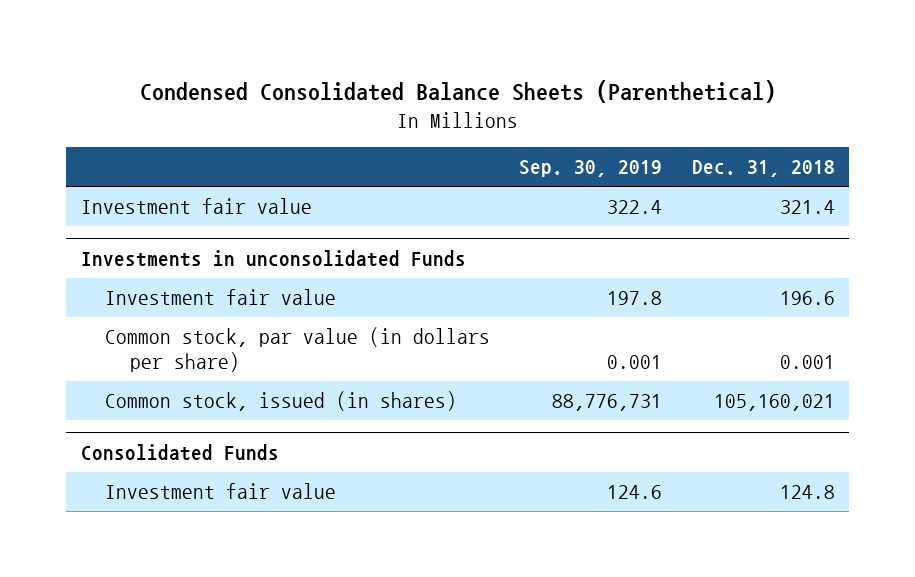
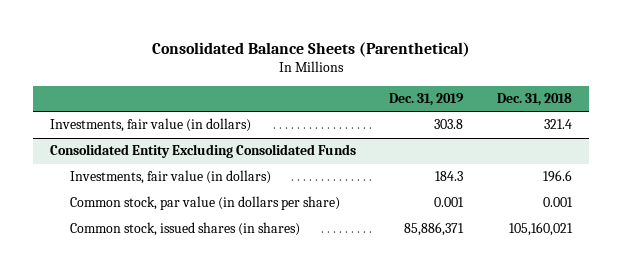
- Condensed Consolidated Balance Sheets (Parenthetical)
+ Consolidated Balance Sheets (Parenthetical)
- | Sep. 30, 2019 | Dec. 31, 2018
+ | Dec. 31, 2019 | Dec. 31, 2018
- Investment fair value | 322.4 | 321.4
- Investments in unconsolidated Funds
- Investment fair value | 197.8 | 196.6
+ Investments, fair value (in dollars) | 303.8 | 321.4
+ Consolidated Entity Excluding Consolidated Funds
+ Investments, fair value (in dollars) | 184.3 | 196.6
- Common stock, issued (in shares) | 88,776,731 | 105,160,021
- Consolidated Funds
- Investment fair value | 124.6 | 124.8
+ Common stock, issued shares (in shares) | 85,886,371 | 105,160,021

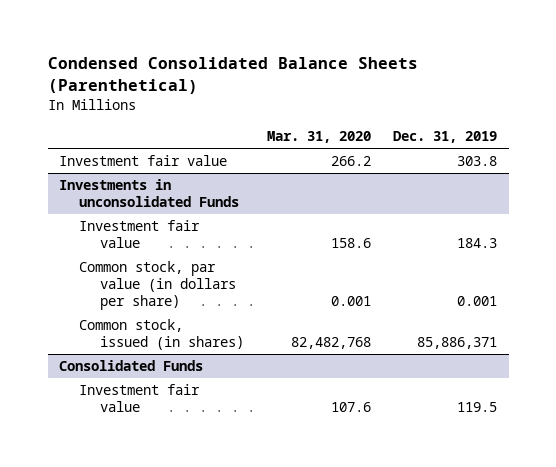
- Consolidated Balance Sheets (Parenthetical)
+ Condensed Consolidated Balance Sheets (Parenthetical)
- | Dec. 31, 2019 | Dec. 31, 2018
+ | Mar. 31, 2020 | Dec. 31, 2019
- Investments, fair value (in dollars) | 303.8 | 321.4
- Consolidated Entity Excluding Consolidated Funds
- Investments, fair value (in dollars) | 184.3 | 196.6
+ Investment fair value | 266.2 | 303.8
+ Investments in unconsolidated Funds
+ Investment fair value | 158.6 | 184.3
- Common stock, issued shares (in shares) | 85,886,371 | 105,160,021
+ Common stock, issued (in shares) | 82,482,768 | 85,886,371
+ Consolidated Funds
+ Investment fair value | 107.6 | 119.5

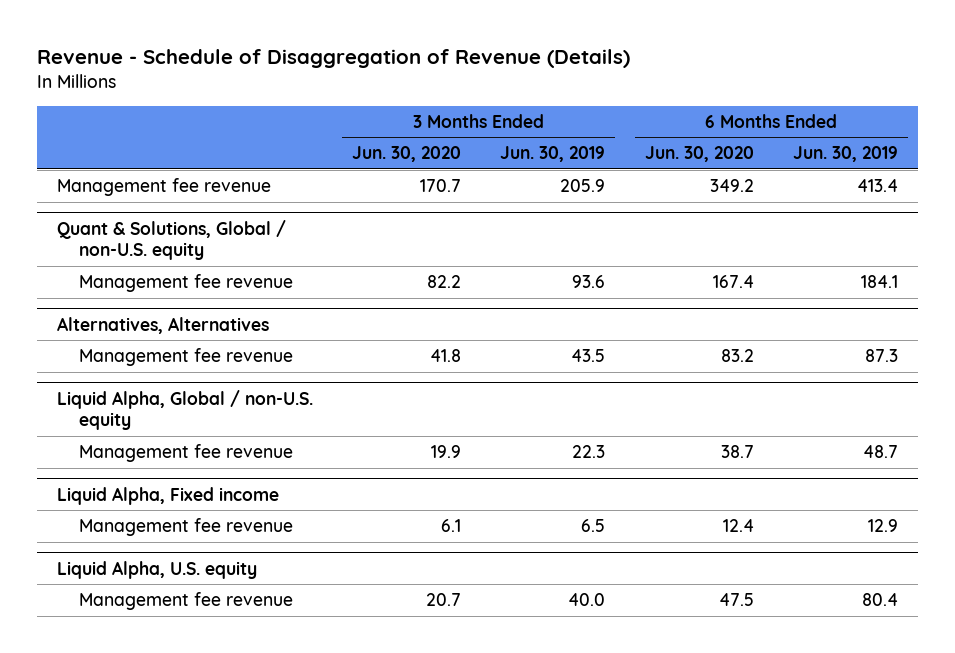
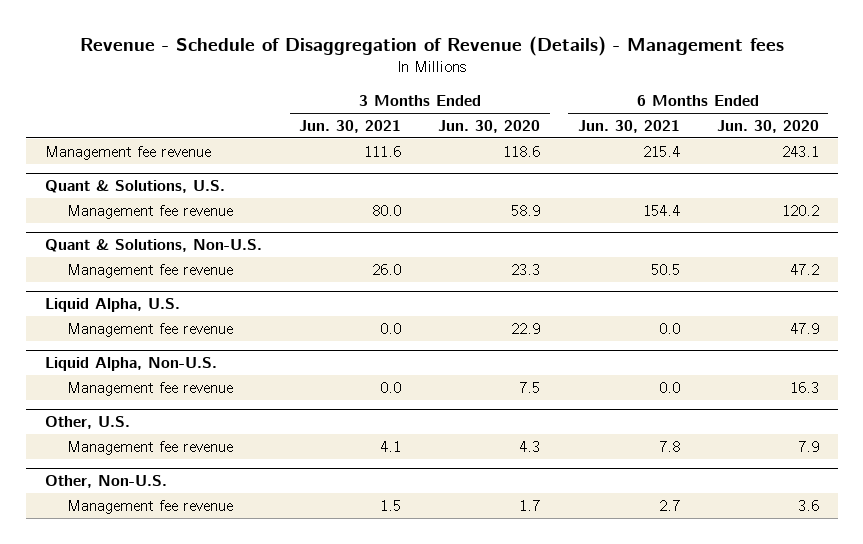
- Revenue - Schedule of Disaggregation of Revenue (Details)
+ Revenue - Schedule of Disaggregation of Revenue (Details) - Management fees
- | 3 Months Ended Jun. 30, 2020 | 3 Months Ended Jun. 30, 2019 | 6 Months Ended Jun. 30, 2020 | 6 Months Ended Jun. 30, 2019
+ | 3 Months Ended Jun. 30, 2021 | 3 Months Ended Jun. 30, 2020 | 6 Months Ended Jun. 30, 2021 | 6 Months Ended Jun. 30, 2020
- Management fee revenue | 170.7 | 205.9 | 349.2 | 413.4
- Quant & Solutions, Global / non-U.S. equity
- Management fee revenue | 82.2 | 93.6 | 167.4 | 184.1
- Alternatives, Alternatives
- Management fee revenue | 41.8 | 43.5 | 83.2 | 87.3
- Liquid Alpha, Global / non-U.S. equity
- Management fee revenue | 19.9 | 22.3 | 38.7 | 48.7
- Liquid Alpha, Fixed income
- Management fee revenue | 6.1 | 6.5 | 12.4 | 12.9
- Liquid Alpha, U.S. equity
- Management fee revenue | 20.7 | 40.0 | 47.5 | 80.4
+ Management fee revenue | 111.6 | 118.6 | 215.4 | 243.1
+ Quant & Solutions, U.S.
+ Management fee revenue | 80.0 | 58.9 | 154.4 | 120.2
+ Quant & Solutions, Non-U.S.
+ Management fee revenue | 26.0 | 23.3 | 50.5 | 47.2
+ Liquid Alpha, U.S.
+ Management fee revenue | 0.0 | 22.9 | 0.0 | 47.9
+ Liquid Alpha, Non-U.S.
+ Management fee revenue | 0.0 | 7.5 | 0.0 | 16.3
+ Other, U.S.
+ Management fee revenue | 4.1 | 4.3 | 7.8 | 7.9
+ Other, Non-U.S.
+ Management fee revenue | 1.5 | 1.7 | 2.7 | 3.6

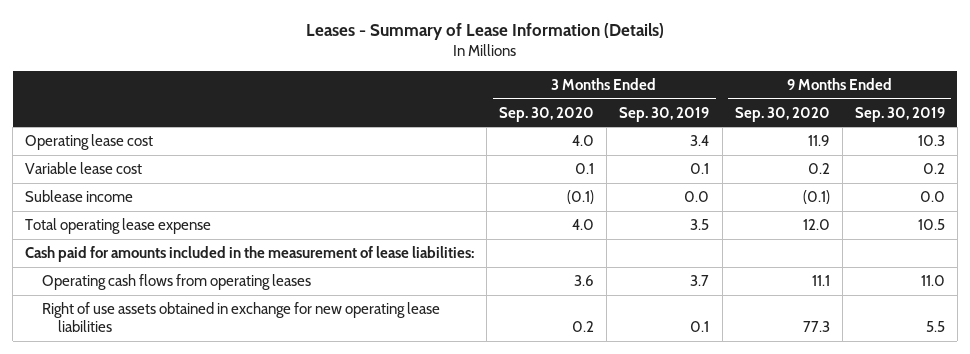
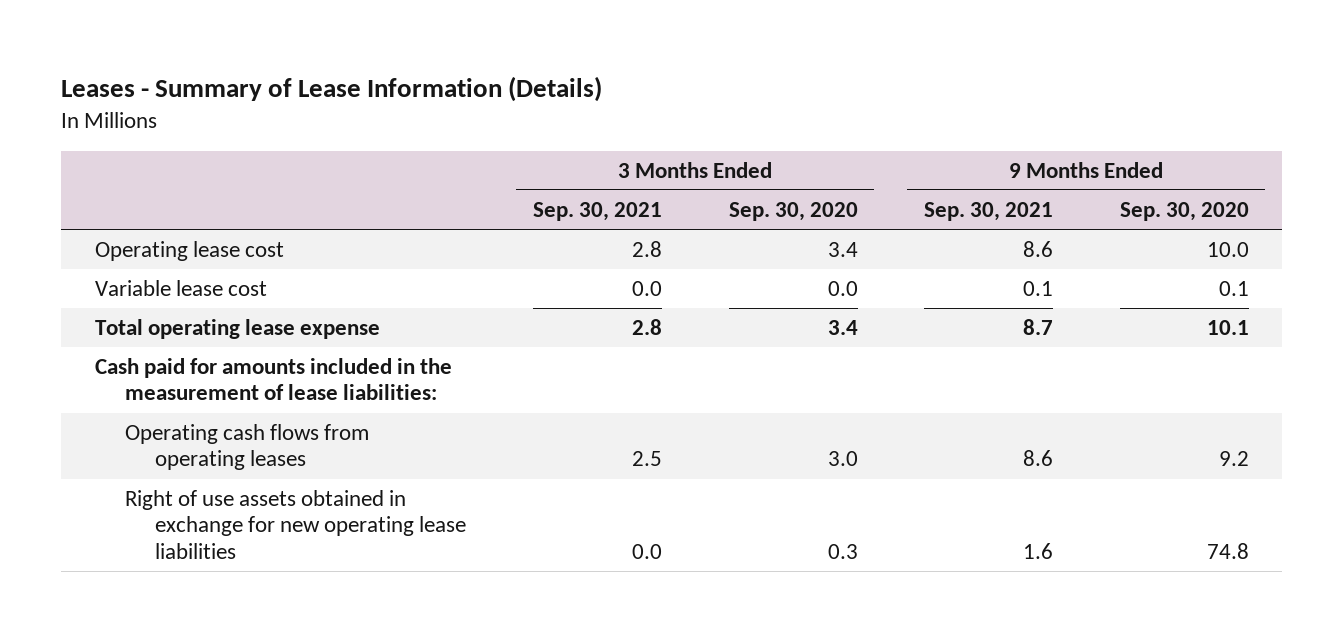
- | 3 Months Ended Sep. 30, 2020 | 3 Months Ended Sep. 30, 2019 | 9 Months Ended Sep. 30, 2020 | 9 Months Ended Sep. 30, 2019
+ | 3 Months Ended Sep. 30, 2021 | 3 Months Ended Sep. 30, 2020 | 9 Months Ended Sep. 30, 2021 | 9 Months Ended Sep. 30, 2020
- Operating lease cost | 4.0 | 3.4 | 11.9 | 10.3
- Variable lease cost | 0.1 | 0.1 | 0.2 | 0.2
- Sublease income | (0.1) | 0.0 | (0.1) | 0.0
- Total operating lease expense | 4.0 | 3.5 | 12.0 | 10.5
+ Operating lease cost | 2.8 | 3.4 | 8.6 | 10.0
+ Variable lease cost | 0.0 | 0.0 | 0.1 | 0.1
+ Total operating lease expense | 2.8 | 3.4 | 8.7 | 10.1
- Operating cash flows from operating leases | 3.6 | 3.7 | 11.1 | 11.0
- Right of use assets obtained in exchange for new operating lease liabilities | 0.2 | 0.1 | 77.3 | 5.5
+ Operating cash flows from operating leases | 2.5 | 3.0 | 8.6 | 9.2
+ Right of use assets obtained in exchange for new operating lease liabilities | 0.0 | 0.3 | 1.6 | 74.8

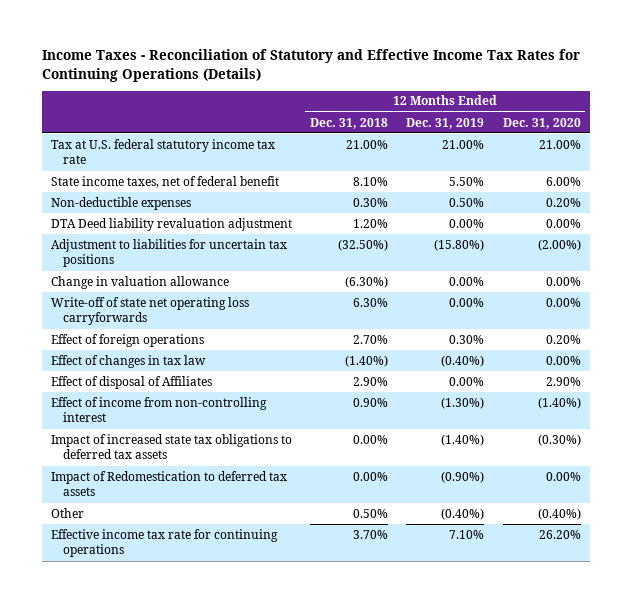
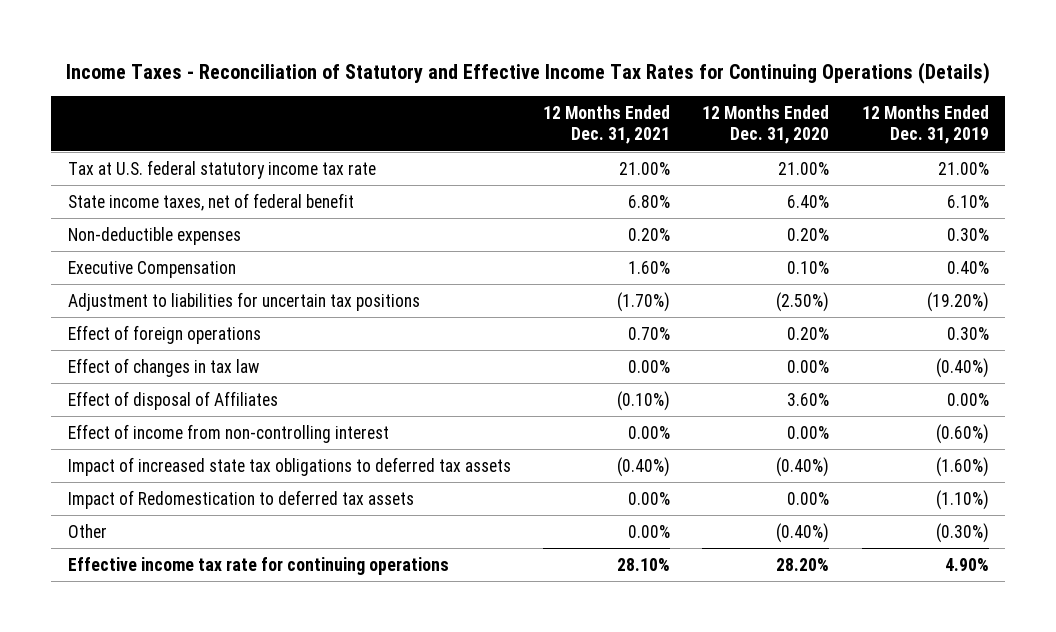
- | 12 Months Ended Dec. 31, 2018 | 12 Months Ended Dec. 31, 2019 | 12 Months Ended Dec. 31, 2020
+ | 12 Months Ended Dec. 31, 2021 | 12 Months Ended Dec. 31, 2020 | 12 Months Ended Dec. 31, 2019
- State income taxes, net of federal benefit | 8.10% | 5.50% | 6.00%
- Non-deductible expenses | 0.30% | 0.50% | 0.20%
- DTA Deed liability revaluation adjustment | 1.20% | 0.00% | 0.00%
- Adjustment to liabilities for uncertain tax positions | (32.50%) | (15.80%) | (2.00%)
- Change in valuation allowance | (6.30%) | 0.00% | 0.00%
- Write-off of state net operating loss carryforwards | 6.30% | 0.00% | 0.00%
+ State income taxes, net of federal benefit | 6.80% | 6.40% | 6.10%
+ Non-deductible expenses | 0.20% | 0.20% | 0.30%
+ Executive Compensation | 1.60% | 0.10% | 0.40%
+ Adjustment to liabilities for uncertain tax positions | (1.70%) | (2.50%) | (19.20%)
- Effect of disposal of Affiliates | 2.90% | 0.00% | 2.90%
- Effect of income from non-controlling interest | 0.90% | (1.30%) | (1.40%)
- Impact of increased state tax obligations to deferred tax assets | 0.00% | (1.40%) | (0.30%)
- Impact of Redomestication to deferred tax assets | 0.00% | (0.90%) | 0.00%
- Other | 0.50% | (0.40%) | (0.40%)
- Effective income tax rate for continuing operations | 3.70% | 7.10% | 26.20%
+ Effect of disposal of Affiliates | (0.10%) | 3.60% | 0.00%
+ Effect of income from non-controlling interest | 0.00% | 0.00% | (0.60%)
+ Impact of increased state tax obligations to deferred tax assets | (0.40%) | (0.40%) | (1.60%)
+ Impact of Redomestication to deferred tax assets | 0.00% | 0.00% | (1.10%)
+ Other | 0.00% | (0.40%) | (0.30%)
+ Effective income tax rate for continuing operations | 28.10% | 28.20% | 4.90%

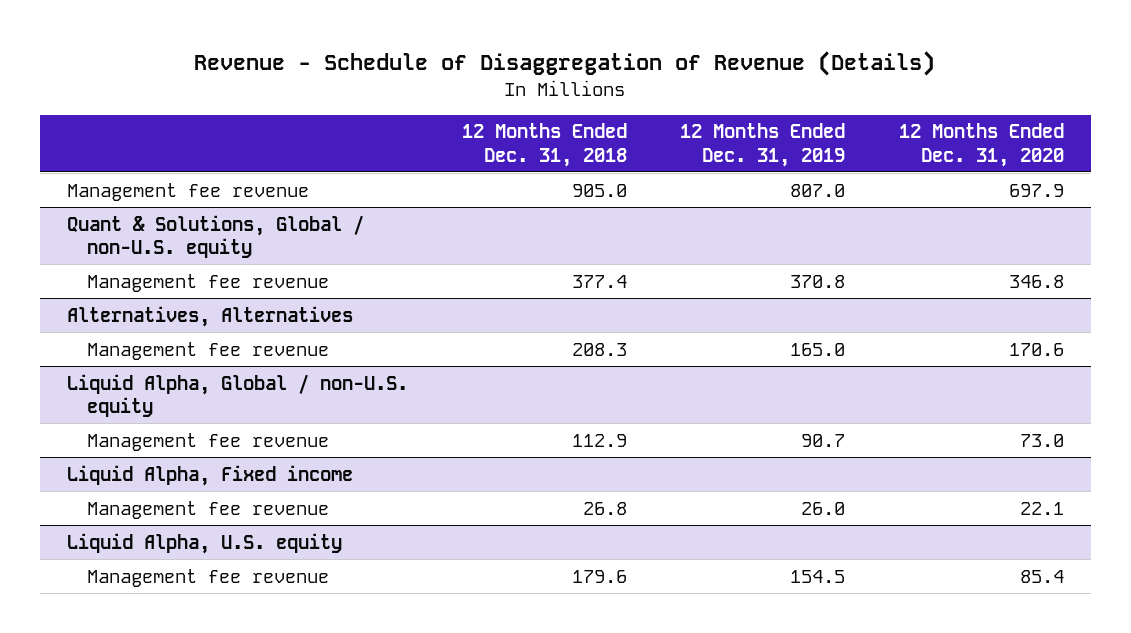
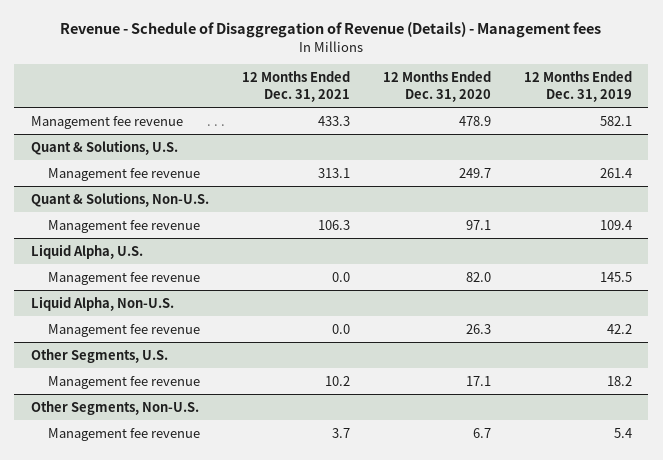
- Revenue - Schedule of Disaggregation of Revenue (Details)
+ Revenue - Schedule of Disaggregation of Revenue (Details) - Management fees
- | 12 Months Ended Dec. 31, 2018 | 12 Months Ended Dec. 31, 2019 | 12 Months Ended Dec. 31, 2020
+ | 12 Months Ended Dec. 31, 2021 | 12 Months Ended Dec. 31, 2020 | 12 Months Ended Dec. 31, 2019
- Management fee revenue | 905.0 | 807.0 | 697.9
- Quant & Solutions, Global / non-U.S. equity
- Management fee revenue | 377.4 | 370.8 | 346.8
- Alternatives, Alternatives
- Management fee revenue | 208.3 | 165.0 | 170.6
- Liquid Alpha, Global / non-U.S. equity
- Management fee revenue | 112.9 | 90.7 | 73.0
- Liquid Alpha, Fixed income
- Management fee revenue | 26.8 | 26.0 | 22.1
- Liquid Alpha, U.S. equity
- Management fee revenue | 179.6 | 154.5 | 85.4
+ Management fee revenue | 433.3 | 478.9 | 582.1
+ Quant & Solutions, U.S.
+ Management fee revenue | 313.1 | 249.7 | 261.4
+ Quant & Solutions, Non-U.S.
+ Management fee revenue | 106.3 | 97.1 | 109.4
+ Liquid Alpha, U.S.
+ Management fee revenue | 0.0 | 82.0 | 145.5
+ Liquid Alpha, Non-U.S.
+ Management fee revenue | 0.0 | 26.3 | 42.2
+ Other Segments, U.S.
+ Management fee revenue | 10.2 | 17.1 | 18.2
+ Other Segments, Non-U.S.
+ Management fee revenue | 3.7 | 6.7 | 5.4

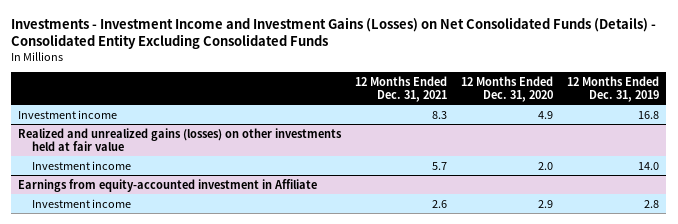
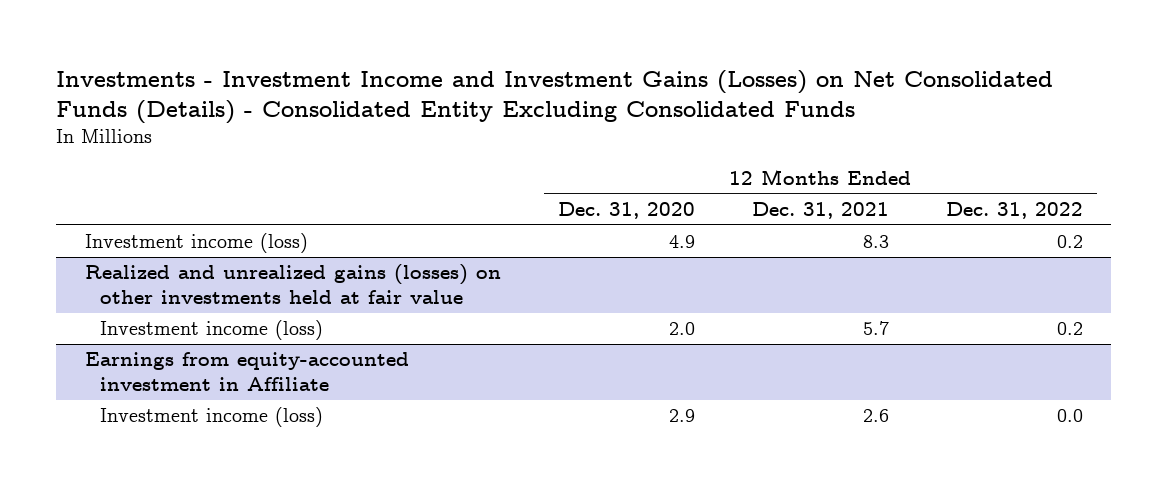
- | 12 Months Ended Dec. 31, 2021 | 12 Months Ended Dec. 31, 2020 | 12 Months Ended Dec. 31, 2019
+ | 12 Months Ended Dec. 31, 2020 | 12 Months Ended Dec. 31, 2021 | 12 Months Ended Dec. 31, 2022
- Investment income | 8.3 | 4.9 | 16.8
+ Investment income (loss) | 4.9 | 8.3 | 0.2
@ Realized and unrealized gains (losses) on other investments held at fair value
- Investment income | 5.7 | 2.0 | 14.0
+ Investment income (loss) | 2.0 | 5.7 | 0.2
@ Earnings from equity-accounted investment in Affiliate
- Investment income | 2.6 | 2.9 | 2.8
+ Investment income (loss) | 2.9 | 2.6 | 0.0

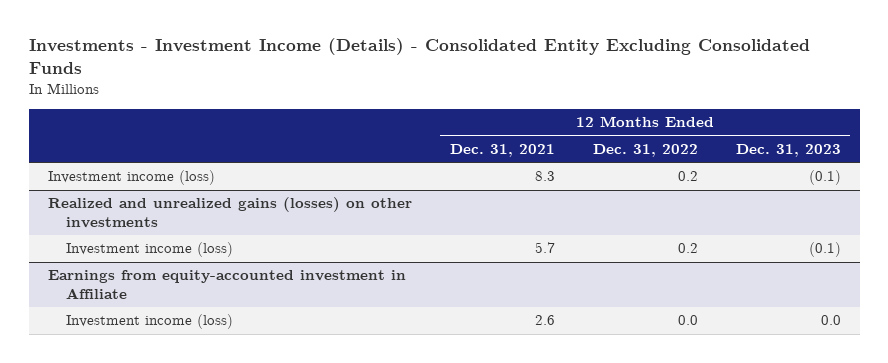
- Investments - Investment Income and Investment Gains (Losses) on Net Consolidated Funds (Details) - Consolidated Entity Excluding Consolidated Funds
+ Investments - Investment Income (Details) - Consolidated Entity Excluding Consolidated Funds
- | 12 Months Ended Dec. 31, 2020 | 12 Months Ended Dec. 31, 2021 | 12 Months Ended Dec. 31, 2022
+ | 12 Months Ended Dec. 31, 2021 | 12 Months Ended Dec. 31, 2022 | 12 Months Ended Dec. 31, 2023
- Realized and unrealized gains (losses) on other investments held at fair value
+ Realized and unrealized gains (losses) on other investments

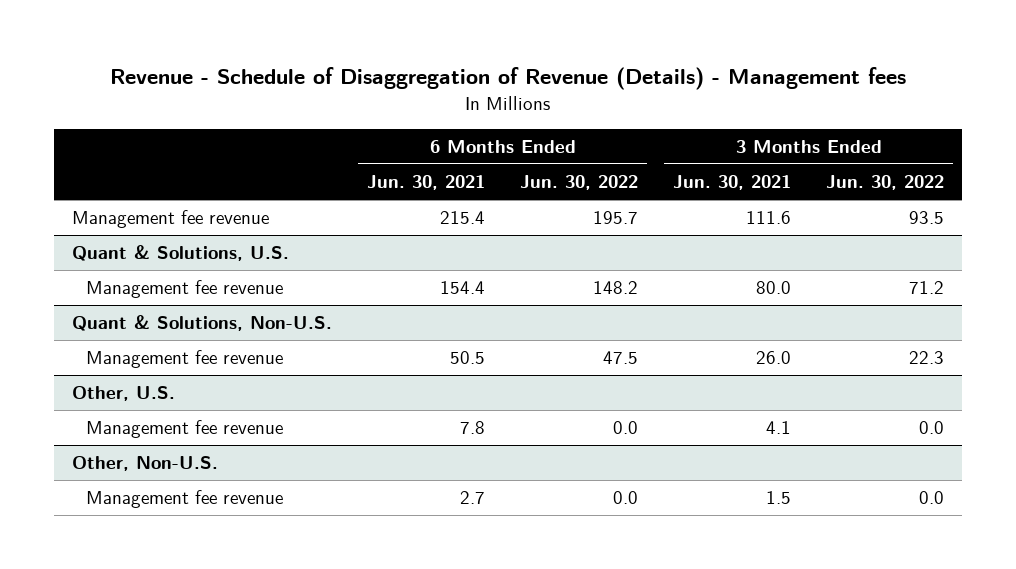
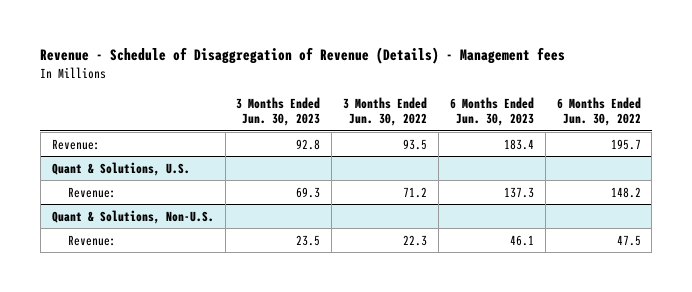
- | 6 Months Ended Jun. 30, 2021 | 6 Months Ended Jun. 30, 2022 | 3 Months Ended Jun. 30, 2021 | 3 Months Ended Jun. 30, 2022
+ | 3 Months Ended Jun. 30, 2023 | 3 Months Ended Jun. 30, 2022 | 6 Months Ended Jun. 30, 2023 | 6 Months Ended Jun. 30, 2022
- Management fee revenue | 215.4 | 195.7 | 111.6 | 93.5
+ Revenue: | 92.8 | 93.5 | 183.4 | 195.7
@ Quant & Solutions, U.S.
- Management fee revenue | 154.4 | 148.2 | 80.0 | 71.2
+ Revenue: | 69.3 | 71.2 | 137.3 | 148.2
@ Quant & Solutions, Non-U.S.
- Management fee revenue | 50.5 | 47.5 | 26.0 | 22.3
- Other, U.S.
- Management fee revenue | 7.8 | 0.0 | 4.1 | 0.0
- Other, Non-U.S.
- Management fee revenue | 2.7 | 0.0 | 1.5 | 0.0
@ Quant & Solutions, Non-U.S.
+ Revenue: | 23.5 | 22.3 | 46.1 | 47.5

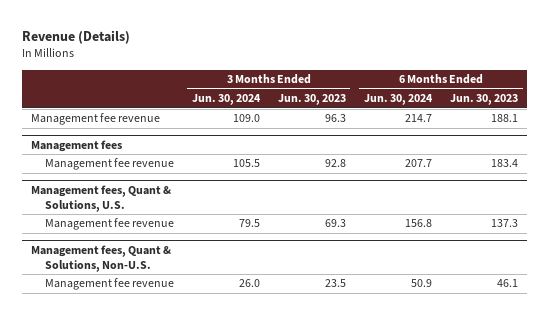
- Revenue - Schedule of Disaggregation of Revenue (Details) - Management fees
+ Revenue (Details)
- | 3 Months Ended Jun. 30, 2023 | 3 Months Ended Jun. 30, 2022 | 6 Months Ended Jun. 30, 2023 | 6 Months Ended Jun. 30, 2022
+ | 3 Months Ended Jun. 30, 2024 | 3 Months Ended Jun. 30, 2023 | 6 Months Ended Jun. 30, 2024 | 6 Months Ended Jun. 30, 2023
- Revenue: | 92.8 | 93.5 | 183.4 | 195.7
- Quant & Solutions, U.S.
- Revenue: | 69.3 | 71.2 | 137.3 | 148.2
- Quant & Solutions, Non-U.S.
- Revenue: | 23.5 | 22.3 | 46.1 | 47.5
+ Management fee revenue | 109.0 | 96.3 | 214.7 | 188.1
+ Management fees
+ Management fee revenue | 105.5 | 92.8 | 207.7 | 183.4
+ Management fees, Quant & Solutions, U.S.
+ Management fee revenue | 79.5 | 69.3 | 156.8 | 137.3
+ Management fees, Quant & Solutions, Non-U.S.
+ Management fee revenue | 26.0 | 23.5 | 50.9 | 46.1

